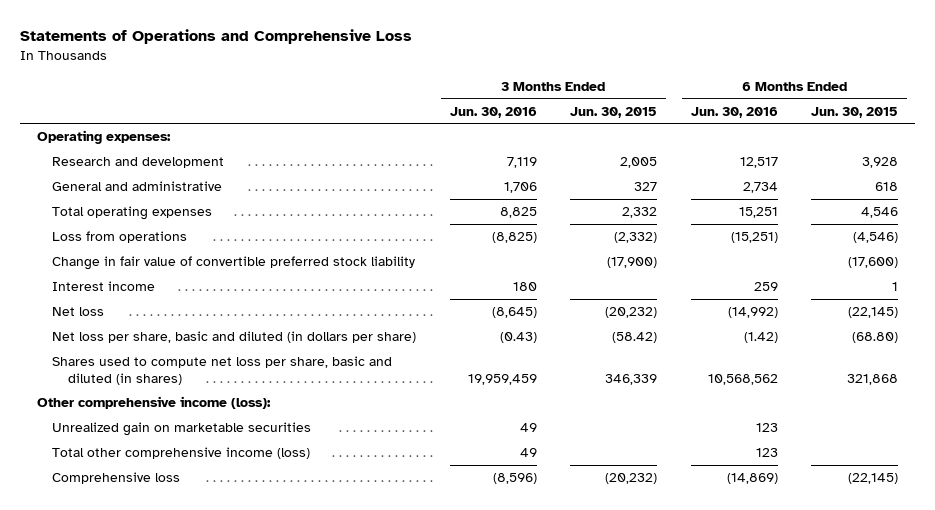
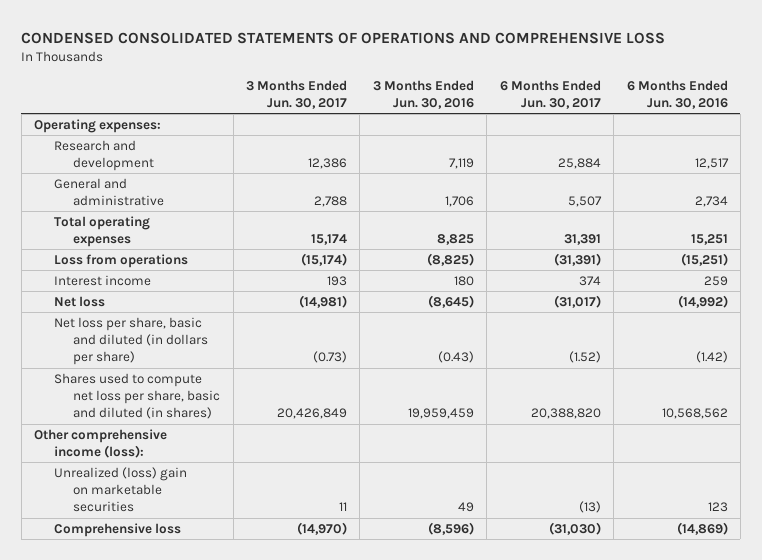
- Statements of Operations and Comprehensive Loss
+ CONDENSED CONSOLIDATED STATEMENTS OF OPERATIONS AND COMPREHENSIVE LOSS
- | 3 Months Ended Jun. 30, 2016 | 3 Months Ended Jun. 30, 2015 | 6 Months Ended Jun. 30, 2016 | 6 Months Ended Jun. 30, 2015
+ | 3 Months Ended Jun. 30, 2017 | 3 Months Ended Jun. 30, 2016 | 6 Months Ended Jun. 30, 2017 | 6 Months Ended Jun. 30, 2016
- Change in fair value of convertible preferred stock liability | | (17,900) | | (17,600)
- Unrealized gain on marketable securities | 49 | | 123 |
- Total other comprehensive income (loss) | 49 | | 123 |
+ Unrealized (loss) gain on marketable securities | 11 | 49 | (13) | 123

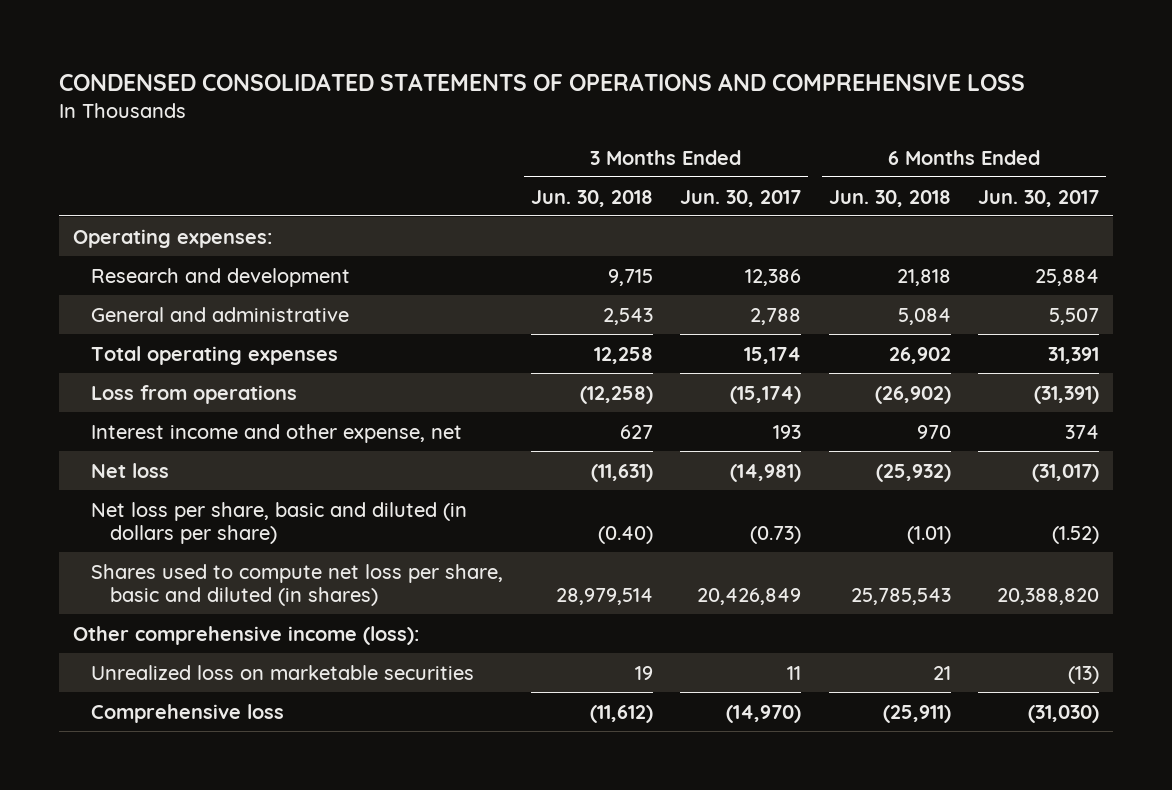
- | 3 Months Ended Jun. 30, 2017 | 3 Months Ended Jun. 30, 2016 | 6 Months Ended Jun. 30, 2017 | 6 Months Ended Jun. 30, 2016
+ | 3 Months Ended Jun. 30, 2018 | 3 Months Ended Jun. 30, 2017 | 6 Months Ended Jun. 30, 2018 | 6 Months Ended Jun. 30, 2017
- Interest income | 193 | 180 | 374 | 259
+ Interest income and other expense, net | 627 | 193 | 970 | 374
- Unrealized (loss) gain on marketable securities | 11 | 49 | (13) | 123
+ Unrealized loss on marketable securities | 19 | 11 | 21 | (13)

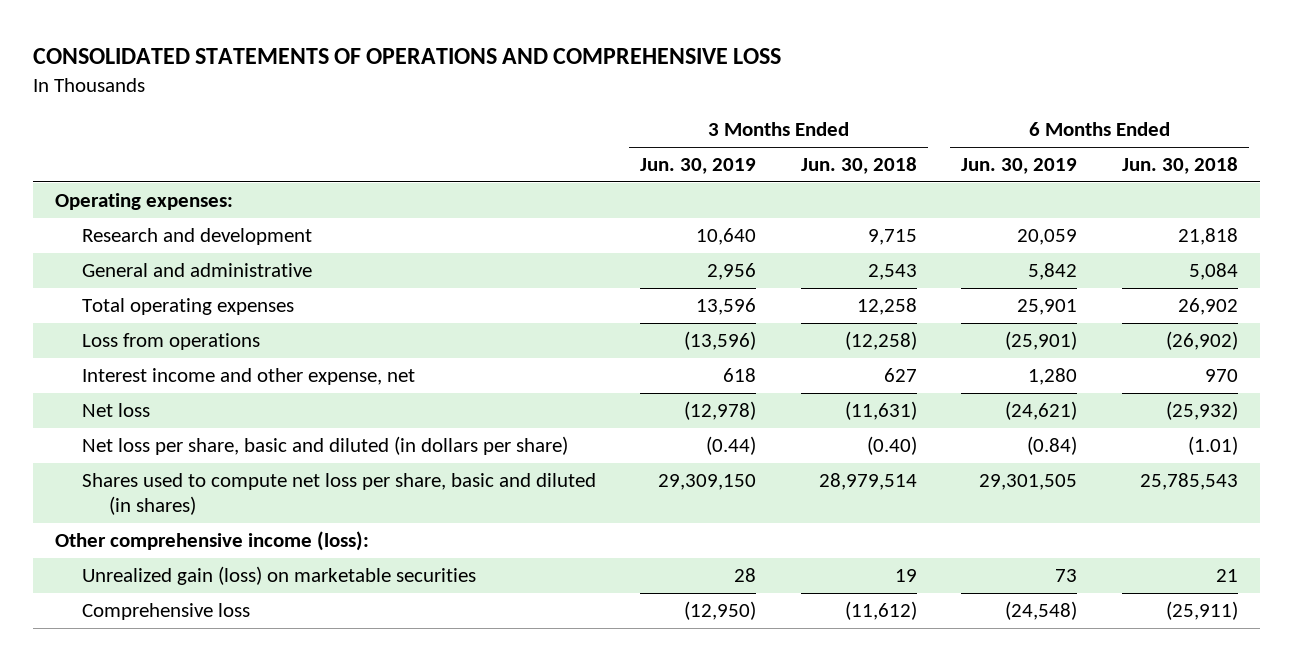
- CONDENSED CONSOLIDATED STATEMENTS OF OPERATIONS AND COMPREHENSIVE LOSS
+ CONSOLIDATED STATEMENTS OF OPERATIONS AND COMPREHENSIVE LOSS
- | 3 Months Ended Jun. 30, 2018 | 3 Months Ended Jun. 30, 2017 | 6 Months Ended Jun. 30, 2018 | 6 Months Ended Jun. 30, 2017
+ | 3 Months Ended Jun. 30, 2019 | 3 Months Ended Jun. 30, 2018 | 6 Months Ended Jun. 30, 2019 | 6 Months Ended Jun. 30, 2018
- Unrealized loss on marketable securities | 19 | 11 | 21 | (13)
+ Unrealized gain (loss) on marketable securities | 28 | 19 | 73 | 21

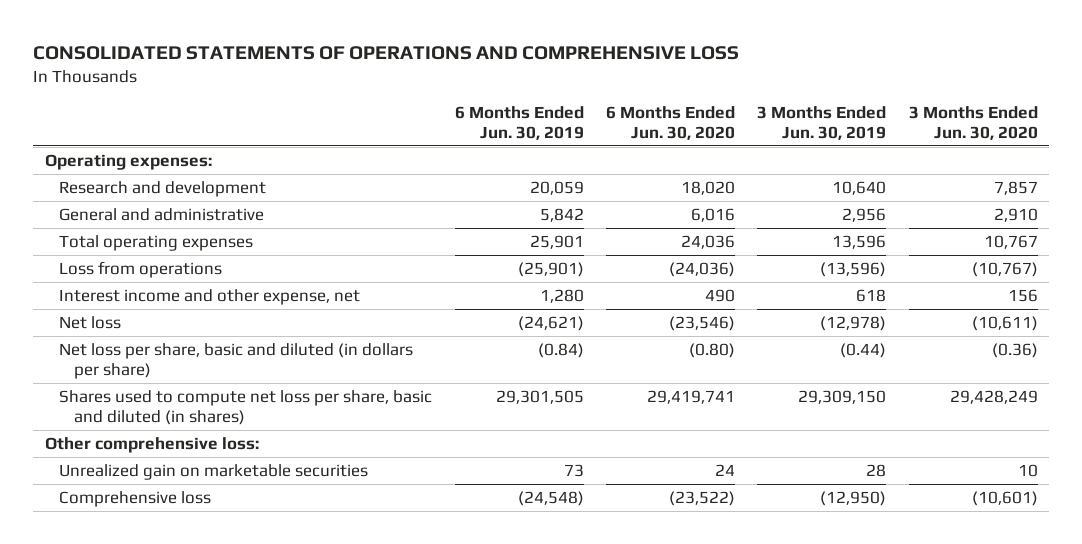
- | 3 Months Ended Jun. 30, 2019 | 3 Months Ended Jun. 30, 2018 | 6 Months Ended Jun. 30, 2019 | 6 Months Ended Jun. 30, 2018
+ | 6 Months Ended Jun. 30, 2019 | 6 Months Ended Jun. 30, 2020 | 3 Months Ended Jun. 30, 2019 | 3 Months Ended Jun. 30, 2020
- Other comprehensive income (loss):
- Unrealized gain (loss) on marketable securities | 28 | 19 | 73 | 21
+ Other comprehensive loss:
+ Unrealized gain on marketable securities | 73 | 24 | 28 | 10

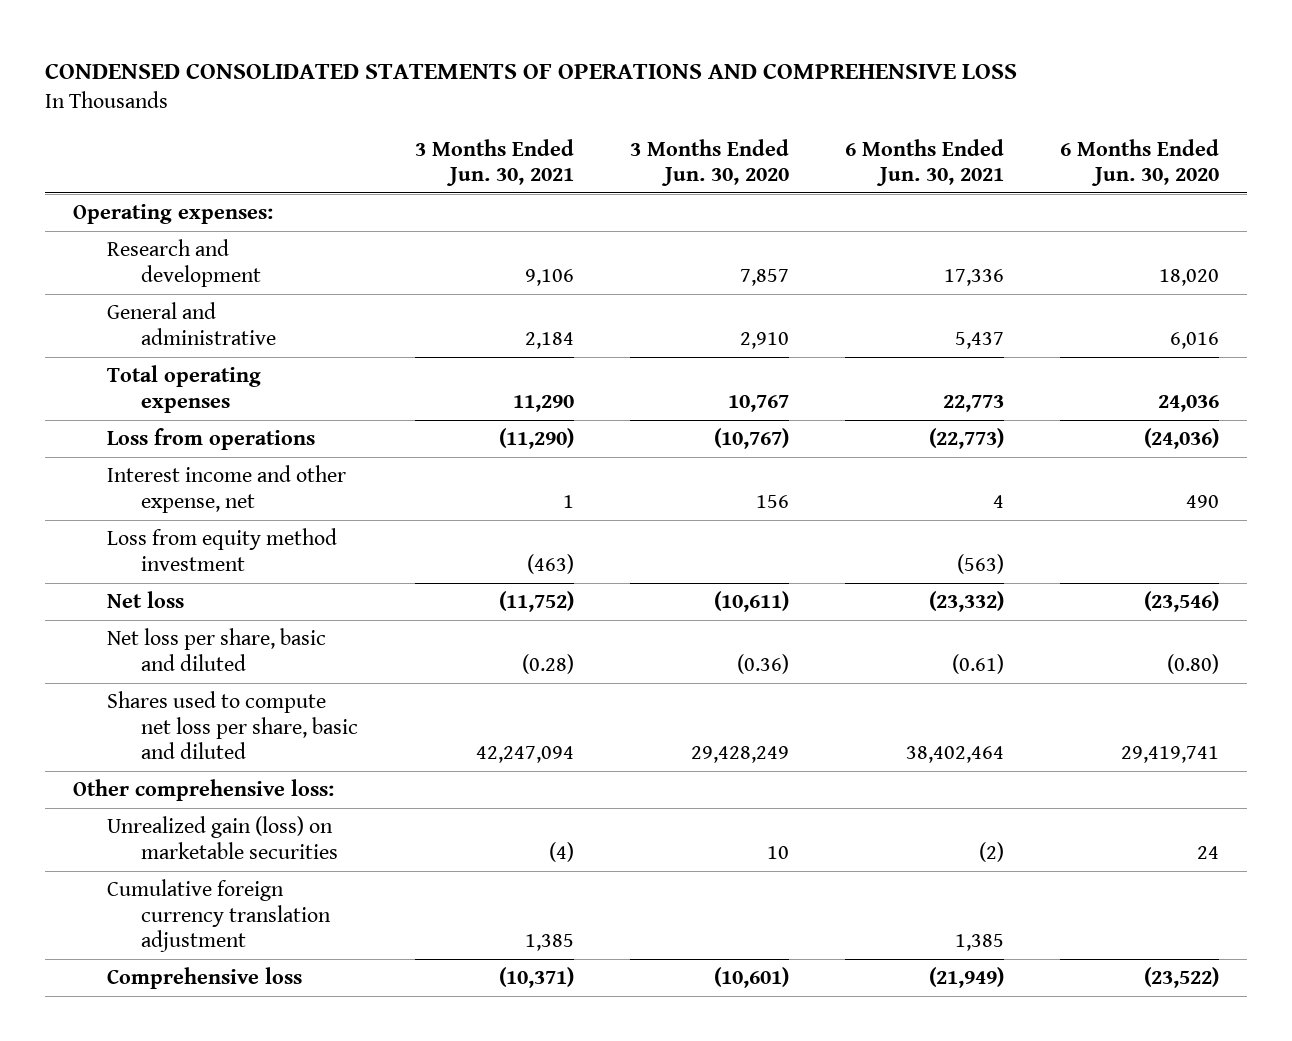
- CONSOLIDATED STATEMENTS OF OPERATIONS AND COMPREHENSIVE LOSS
+ CONDENSED CONSOLIDATED STATEMENTS OF OPERATIONS AND COMPREHENSIVE LOSS
- | 6 Months Ended Jun. 30, 2019 | 6 Months Ended Jun. 30, 2020 | 3 Months Ended Jun. 30, 2019 | 3 Months Ended Jun. 30, 2020
+ | 3 Months Ended Jun. 30, 2021 | 3 Months Ended Jun. 30, 2020 | 6 Months Ended Jun. 30, 2021 | 6 Months Ended Jun. 30, 2020
+ Loss from equity method investment | (463) | | (563) |
- Net loss per share, basic and diluted (in dollars per share) | (0.84) | (0.80) | (0.44) | (0.36)
- Shares used to compute net loss per share, basic and diluted (in shares) | 29,301,505 | 29,419,741 | 29,309,150 | 29,428,249
+ Net loss per share, basic and diluted | (0.28) | (0.36) | (0.61) | (0.80)
+ Shares used to compute net loss per share, basic and diluted | 42,247,094 | 29,428,249 | 38,402,464 | 29,419,741
- Unrealized gain on marketable securities | 73 | 24 | 28 | 10
+ Unrealized gain (loss) on marketable securities | (4) | 10 | (2) | 24
+ Cumulative foreign currency translation adjustment | 1,385 | | 1,385 |

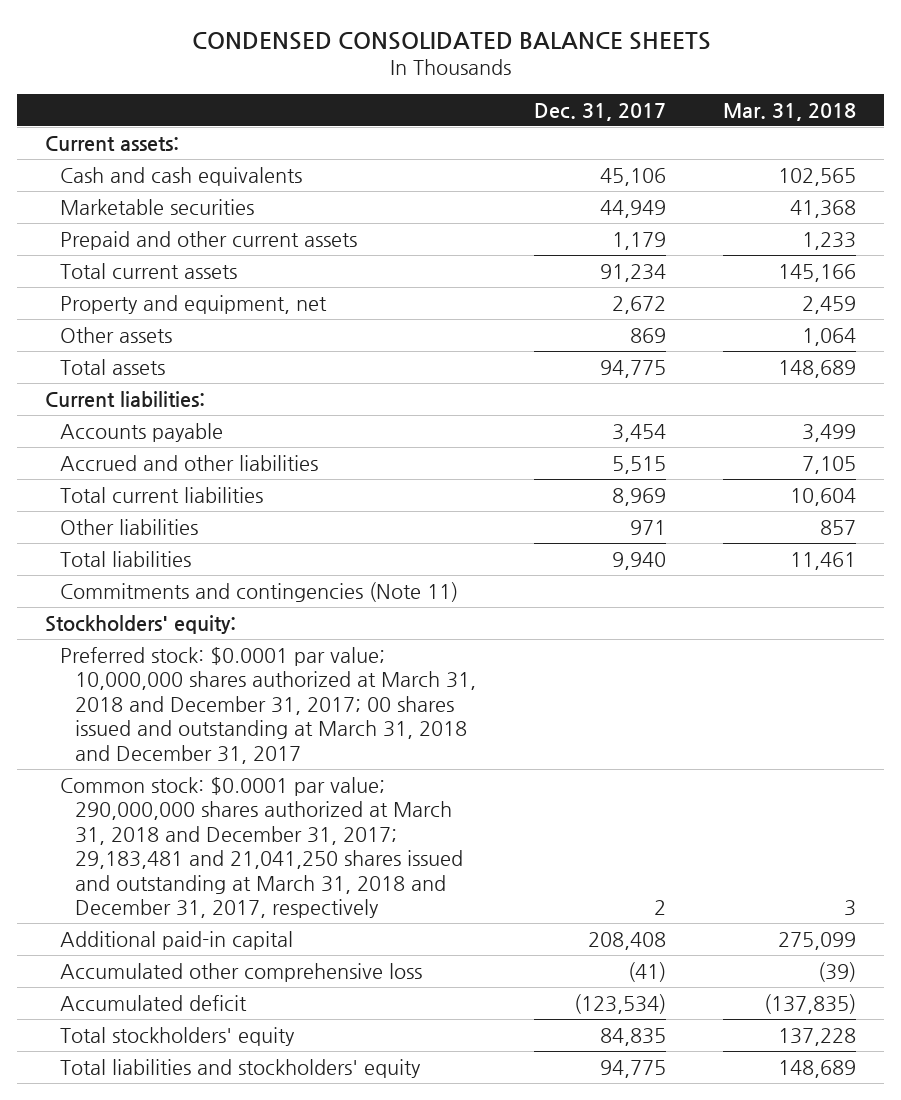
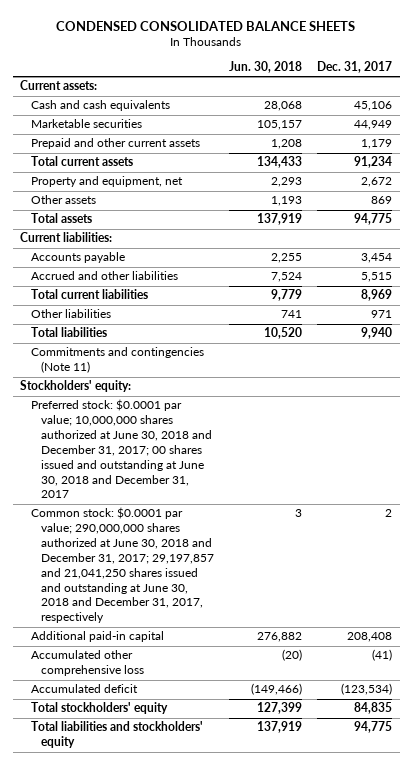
- | Dec. 31, 2017 | Mar. 31, 2018
+ | Jun. 30, 2018 | Dec. 31, 2017
- Preferred stock: $0.0001 par value; 10,000,000 shares authorized at March 31, 2018 and December 31, 2017; 00 shares issued and outstanding at March 31, 2018 and December 31, 2017
- Common stock: $0.0001 par value; 290,000,000 shares authorized at March 31, 2018 and December 31, 2017; 29,183,481 and 21,041,250 shares issued and outstanding at March 31, 2018 and December 31, 2017, respectively | 2 | 3
+ Preferred stock: $0.0001 par value; 10,000,000 shares authorized at June 30, 2018 and December 31, 2017; 00 shares issued and outstanding at June 30, 2018 and December 31, 2017
+ Common stock: $0.0001 par value; 290,000,000 shares authorized at June 30, 2018 and December 31, 2017; 29,197,857 and 21,041,250 shares issued and outstanding at June 30, 2018 and December 31, 2017, respectively | 3 | 2

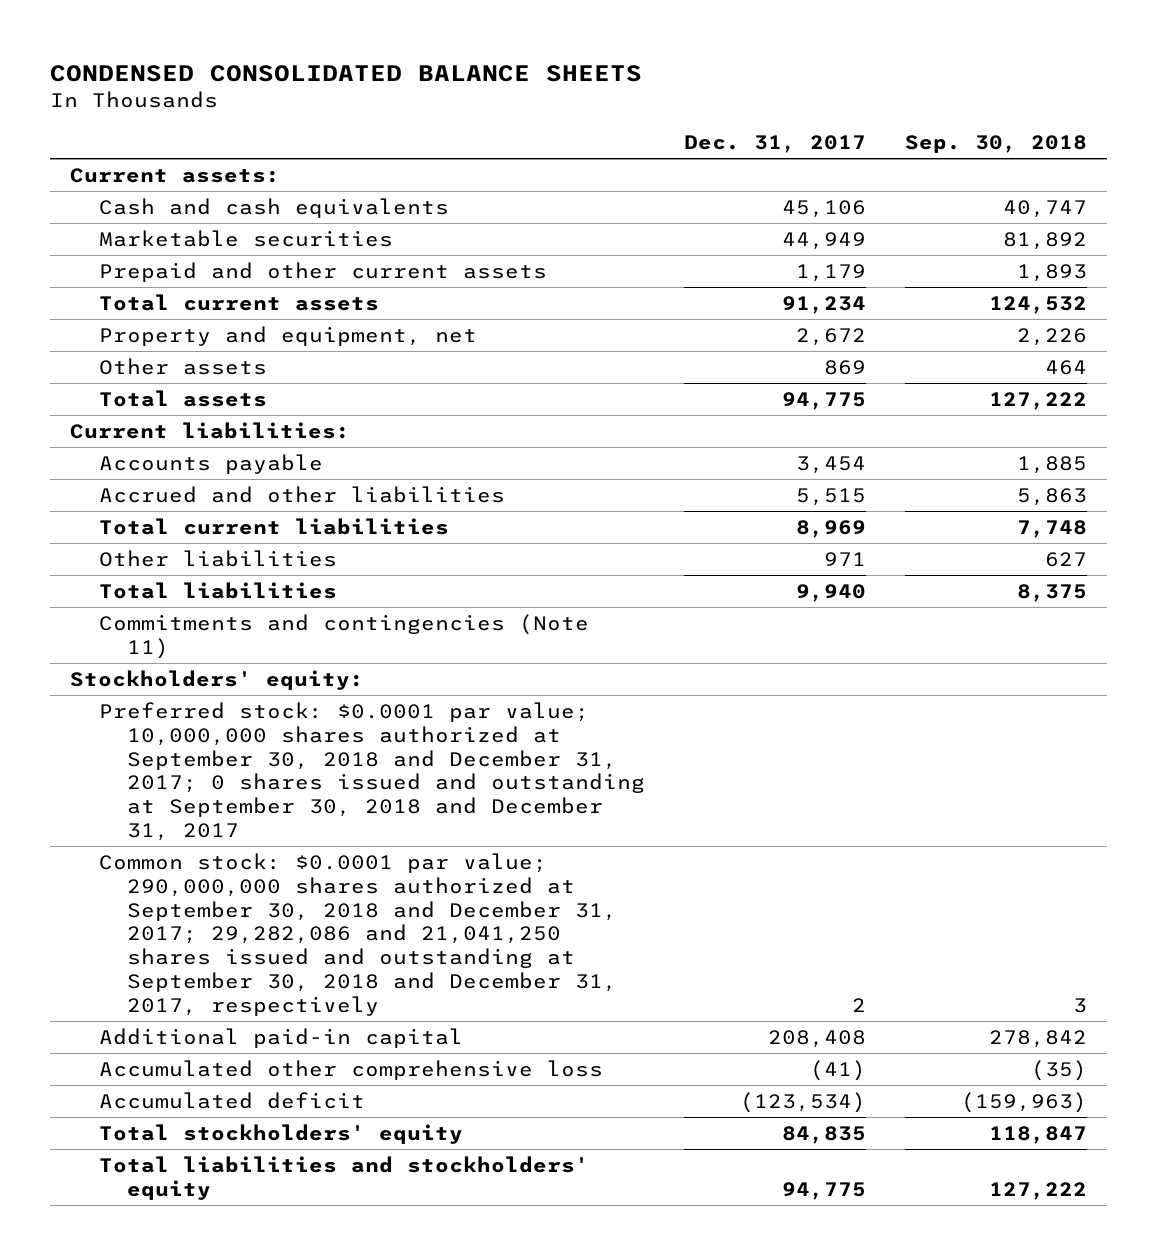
- | Jun. 30, 2018 | Dec. 31, 2017
+ | Dec. 31, 2017 | Sep. 30, 2018
- Preferred stock: $0.0001 par value; 10,000,000 shares authorized at June 30, 2018 and December 31, 2017; 00 shares issued and outstanding at June 30, 2018 and December 31, 2017
- Common stock: $0.0001 par value; 290,000,000 shares authorized at June 30, 2018 and December 31, 2017; 29,197,857 and 21,041,250 shares issued and outstanding at June 30, 2018 and December 31, 2017, respectively | 3 | 2
+ Preferred stock: $0.0001 par value; 10,000,000 shares authorized at September 30, 2018 and December 31, 2017; 0 shares issued and outstanding at September 30, 2018 and December 31, 2017
+ Common stock: $0.0001 par value; 290,000,000 shares authorized at September 30, 2018 and December 31, 2017; 29,282,086 and 21,041,250 shares issued and outstanding at September 30, 2018 and December 31, 2017, respectively | 2 | 3

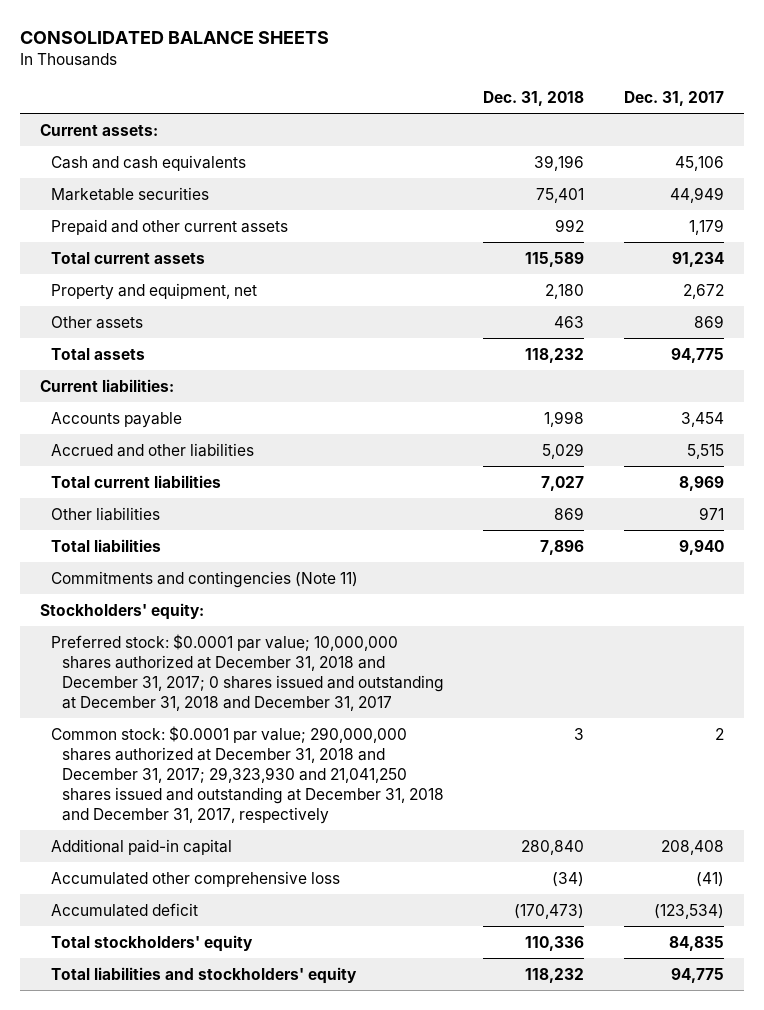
- CONDENSED CONSOLIDATED BALANCE SHEETS
+ CONSOLIDATED BALANCE SHEETS
- | Dec. 31, 2017 | Sep. 30, 2018
+ | Dec. 31, 2018 | Dec. 31, 2017
- Preferred stock: $0.0001 par value; 10,000,000 shares authorized at September 30, 2018 and December 31, 2017; 0 shares issued and outstanding at September 30, 2018 and December 31, 2017
- Common stock: $0.0001 par value; 290,000,000 shares authorized at September 30, 2018 and December 31, 2017; 29,282,086 and 21,041,250 shares issued and outstanding at September 30, 2018 and December 31, 2017, respectively | 2 | 3
+ Preferred stock: $0.0001 par value; 10,000,000 shares authorized at December 31, 2018 and December 31, 2017; 0 shares issued and outstanding at December 31, 2018 and December 31, 2017
+ Common stock: $0.0001 par value; 290,000,000 shares authorized at December 31, 2018 and December 31, 2017; 29,323,930 and 21,041,250 shares issued and outstanding at December 31, 2018 and December 31, 2017, respectively | 3 | 2

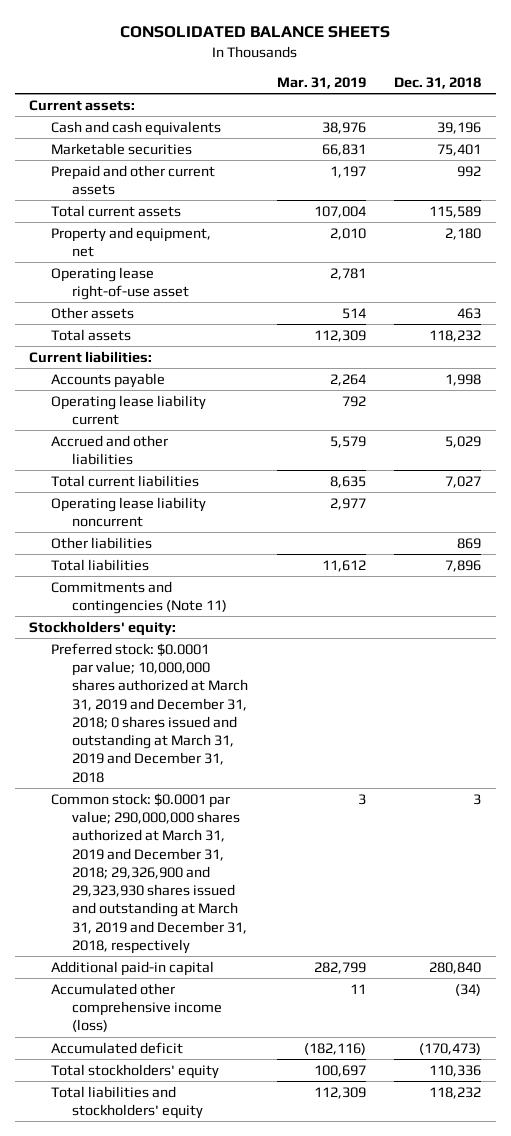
- | Dec. 31, 2018 | Dec. 31, 2017
+ | Mar. 31, 2019 | Dec. 31, 2018
+ Operating lease right-of-use asset | 2,781 |
+ Operating lease liability current | 792 |
+ Operating lease liability noncurrent | 2,977 |
- Preferred stock: $0.0001 par value; 10,000,000 shares authorized at December 31, 2018 and December 31, 2017; 0 shares issued and outstanding at December 31, 2018 and December 31, 2017
- Common stock: $0.0001 par value; 290,000,000 shares authorized at December 31, 2018 and December 31, 2017; 29,323,930 and 21,041,250 shares issued and outstanding at December 31, 2018 and December 31, 2017, respectively | 3 | 2
+ Preferred stock: $0.0001 par value; 10,000,000 shares authorized at March 31, 2019 and December 31, 2018; 0 shares issued and outstanding at March 31, 2019 and December 31, 2018
+ Common stock: $0.0001 par value; 290,000,000 shares authorized at March 31, 2019 and December 31, 2018; 29,326,900 and 29,323,930 shares issued and outstanding at March 31, 2019 and December 31, 2018, respectively | 3 | 3
- Accumulated other comprehensive loss | (34) | (41)
+ Accumulated other comprehensive income (loss) | 11 | (34)

